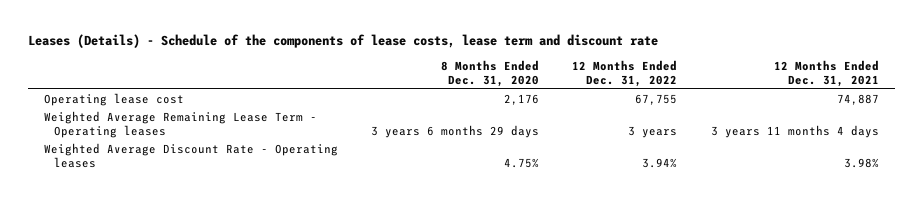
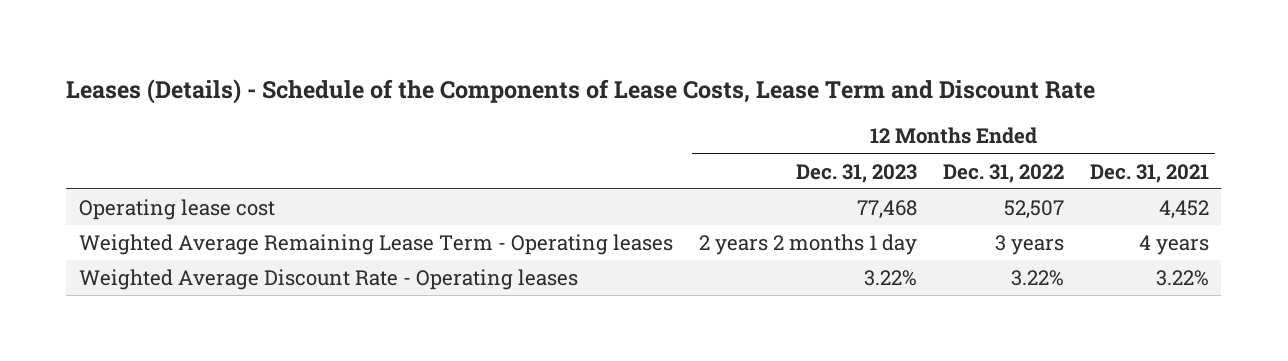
- Leases (Details) - Schedule of the components of lease costs, lease term and discount rate
+ Leases (Details) - Schedule of the Components of Lease Costs, Lease Term and Discount Rate
- | 8 Months Ended Dec. 31, 2020 | 12 Months Ended Dec. 31, 2022 | 12 Months Ended Dec. 31, 2021
+ | 12 Months Ended Dec. 31, 2023 | 12 Months Ended Dec. 31, 2022 | 12 Months Ended Dec. 31, 2021
- Operating lease cost | 2,176 | 67,755 | 74,887
- Weighted Average Remaining Lease Term - Operating leases | 3 years 6 months 29 days | 3 years | 3 years 11 months 4 days
- Weighted Average Discount Rate - Operating leases | 4.75% | 3.94% | 3.98%
+ Operating lease cost | 77,468 | 52,507 | 4,452
+ Weighted Average Remaining Lease Term - Operating leases | 2 years 2 months 1 day | 3 years | 4 years
+ Weighted Average Discount Rate - Operating leases | 3.22% | 3.22% | 3.22%

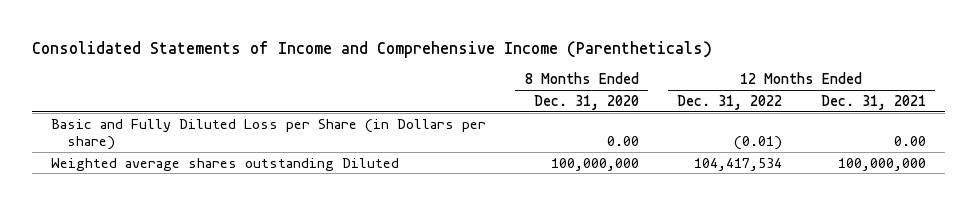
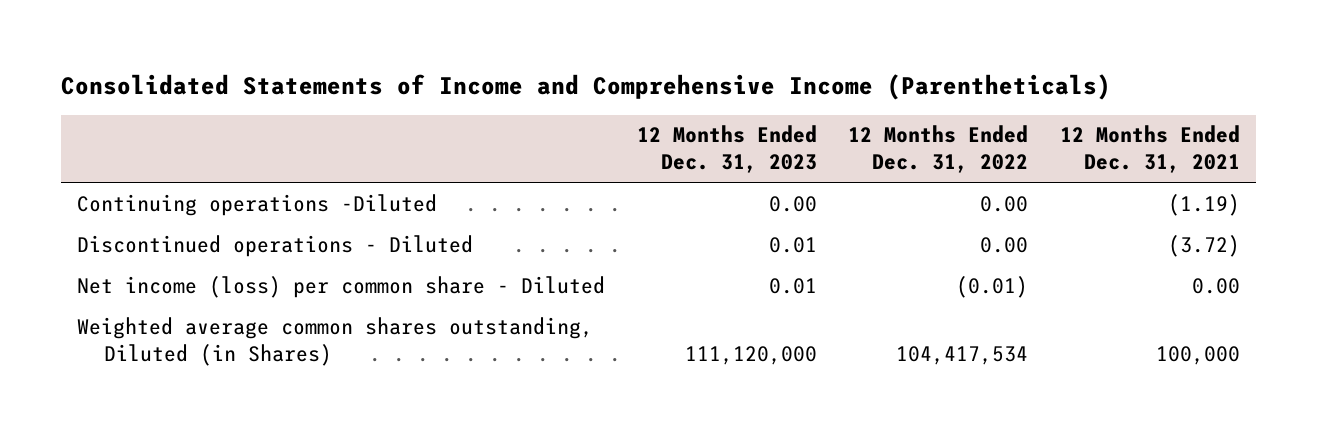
- | 8 Months Ended Dec. 31, 2020 | 12 Months Ended Dec. 31, 2022 | 12 Months Ended Dec. 31, 2021
+ | 12 Months Ended Dec. 31, 2023 | 12 Months Ended Dec. 31, 2022 | 12 Months Ended Dec. 31, 2021
- Basic and Fully Diluted Loss per Share (in Dollars per share) | 0.00 | (0.01) | 0.00
- Weighted average shares outstanding Diluted | 100,000,000 | 104,417,534 | 100,000,000
+ Continuing operations -Diluted | 0.00 | 0.00 | (1.19)
+ Discontinued operations - Diluted | 0.01 | 0.00 | (3.72)
+ Net income (loss) per common share - Diluted | 0.01 | (0.01) | 0.00
+ Weighted average common shares outstanding, Diluted (in Shares) | 111,120,000 | 104,417,534 | 100,000

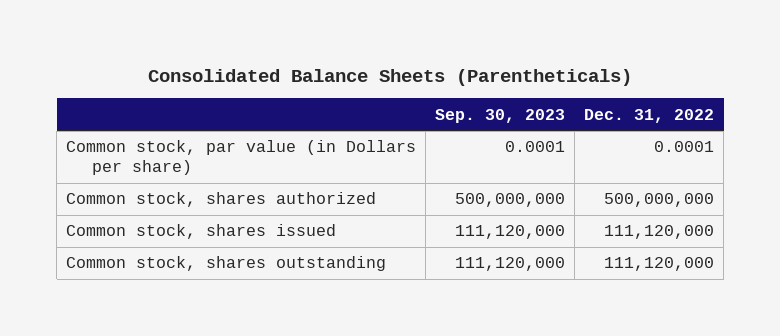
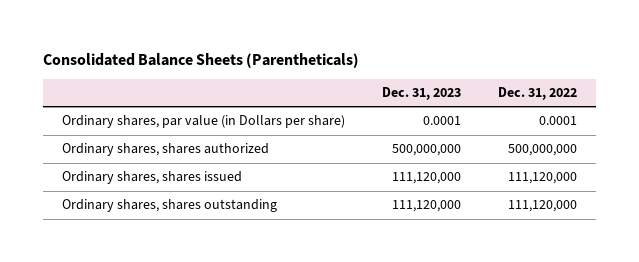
- | Sep. 30, 2023 | Dec. 31, 2022
+ | Dec. 31, 2023 | Dec. 31, 2022
- Common stock, par value (in Dollars per share) | 0.0001 | 0.0001
- Common stock, shares authorized | 500,000,000 | 500,000,000
- Common stock, shares issued | 111,120,000 | 111,120,000
- Common stock, shares outstanding | 111,120,000 | 111,120,000
+ Ordinary shares, par value (in Dollars per share) | 0.0001 | 0.0001
+ Ordinary shares, shares authorized | 500,000,000 | 500,000,000
+ Ordinary shares, shares issued | 111,120,000 | 111,120,000
+ Ordinary shares, shares outstanding | 111,120,000 | 111,120,000

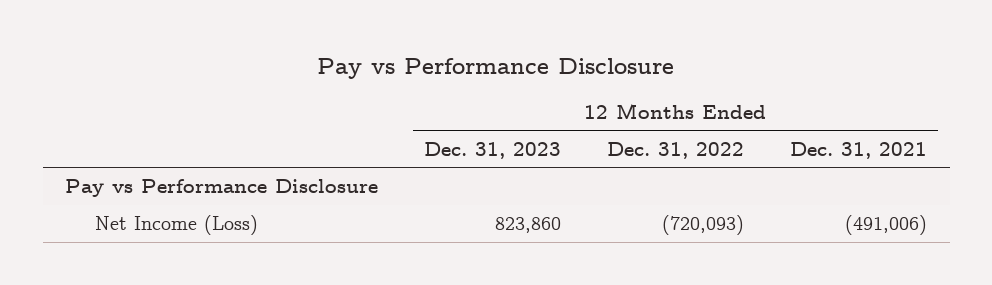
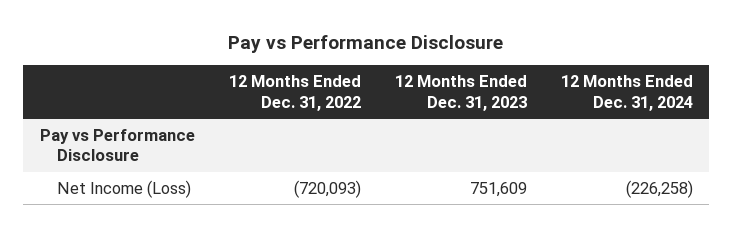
- | 12 Months Ended Dec. 31, 2023 | 12 Months Ended Dec. 31, 2022 | 12 Months Ended Dec. 31, 2021
+ | 12 Months Ended Dec. 31, 2022 | 12 Months Ended Dec. 31, 2023 | 12 Months Ended Dec. 31, 2024
- Net Income (Loss) | 823,860 | (720,093) | (491,006)
+ Net Income (Loss) | (720,093) | 751,609 | (226,258)

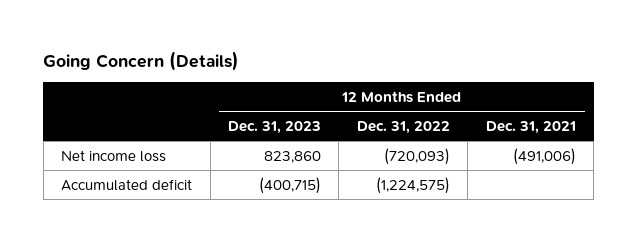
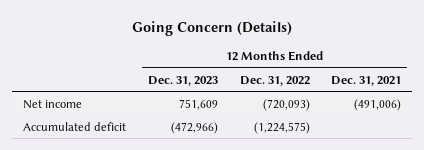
- Net income loss | 823,860 | (720,093) | (491,006)
- Accumulated deficit | (400,715) | (1,224,575) |
+ Net income | 751,609 | (720,093) | (491,006)
+ Accumulated deficit | (472,966) | (1,224,575) |

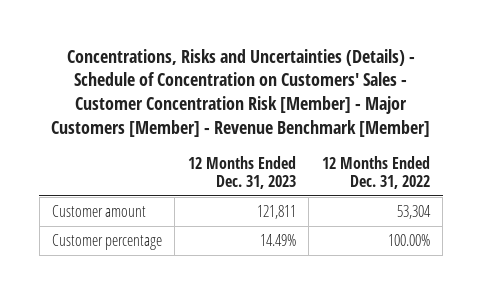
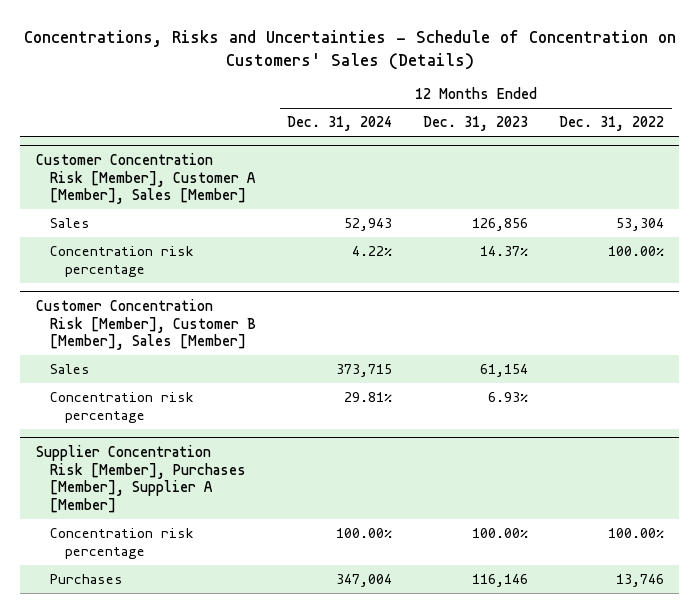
- Concentrations, Risks and Uncertainties (Details) - Schedule of Concentration on Customers' Sales - Customer Concentration Risk [Member] - Major Customers [Member] - Revenue Benchmark [Member]
+ Concentrations, Risks and Uncertainties - Schedule of Concentration on Customers' Sales (Details)
- | 12 Months Ended Dec. 31, 2023 | 12 Months Ended Dec. 31, 2022
+ | 12 Months Ended Dec. 31, 2024 | 12 Months Ended Dec. 31, 2023 | 12 Months Ended Dec. 31, 2022
- Customer amount | 121,811 | 53,304
- Customer percentage | 14.49% | 100.00%
+ Customer Concentration Risk [Member], Customer A [Member], Sales [Member]
+ Sales | 52,943 | 126,856 | 53,304
+ Concentration risk percentage | 4.22% | 14.37% | 100.00%
+ Customer Concentration Risk [Member], Customer B [Member], Sales [Member]
+ Sales | 373,715 | 61,154 |
+ Concentration risk percentage | 29.81% | 6.93% |
+ Supplier Concentration Risk [Member], Purchases [Member], Supplier A [Member]
+ Concentration risk percentage | 100.00% | 100.00% | 100.00%
+ Purchases | 347,004 | 116,146 | 13,746

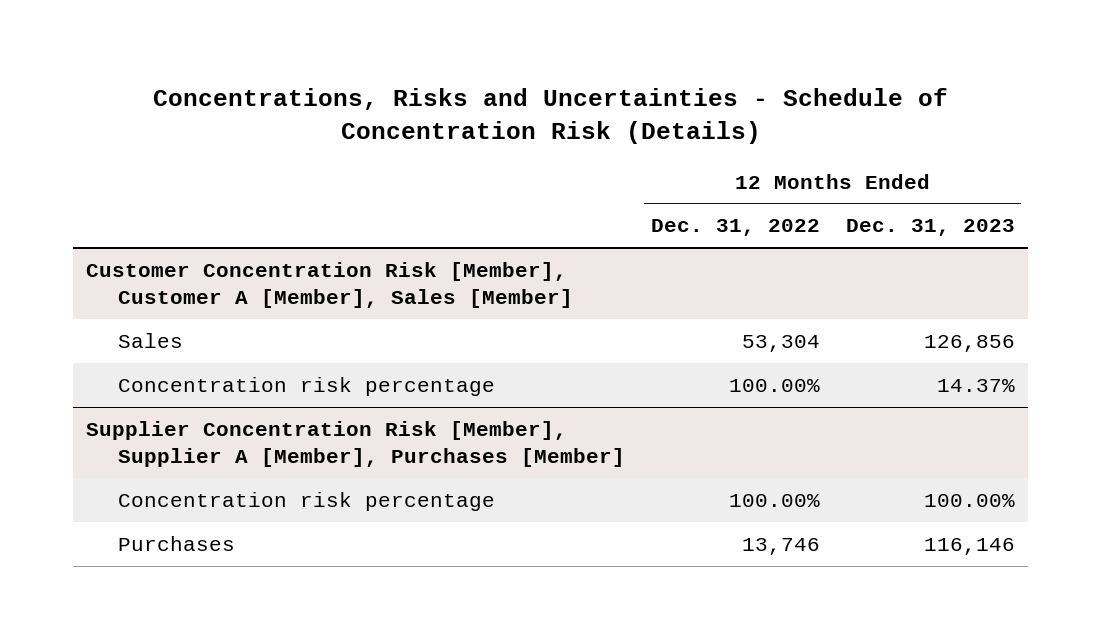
- Concentrations, Risks and Uncertainties - Schedule of Concentration on Customers' Sales (Details)
+ Concentrations, Risks and Uncertainties - Schedule of Concentration Risk (Details)
- | 12 Months Ended Dec. 31, 2024 | 12 Months Ended Dec. 31, 2023 | 12 Months Ended Dec. 31, 2022
+ | 12 Months Ended Dec. 31, 2022 | 12 Months Ended Dec. 31, 2023
- Customer Concentration Risk [Member], Customer B [Member], Sales [Member]
- Sales | 373,715 | 61,154 |
- Concentration risk percentage | 29.81% | 6.93% |
- Supplier Concentration Risk [Member], Purchases [Member], Supplier A [Member]
+ Supplier Concentration Risk [Member], Supplier A [Member], Purchases [Member]

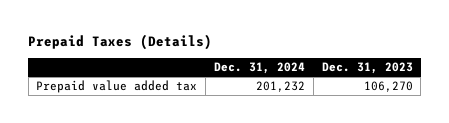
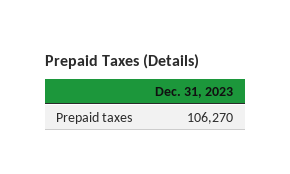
- | Dec. 31, 2024 | Dec. 31, 2023
+ | Dec. 31, 2023
- Prepaid value added tax | 201,232 | 106,270
+ Prepaid taxes | 106,270

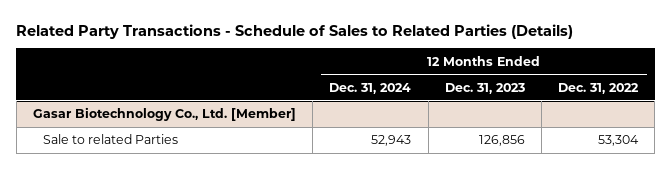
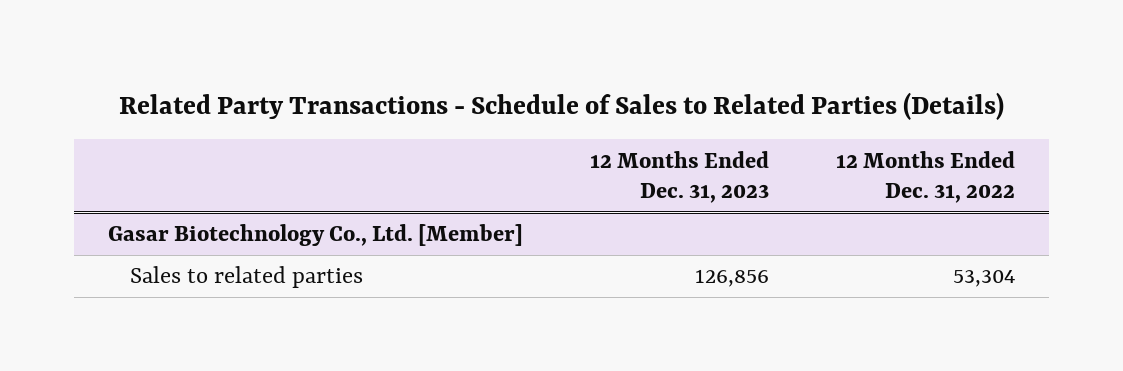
- | 12 Months Ended Dec. 31, 2024 | 12 Months Ended Dec. 31, 2023 | 12 Months Ended Dec. 31, 2022
+ | 12 Months Ended Dec. 31, 2023 | 12 Months Ended Dec. 31, 2022
@ Gasar Biotechnology Co., Ltd. [Member]
- Sale to related Parties | 52,943 | 126,856 | 53,304
+ Sales to related parties | 126,856 | 53,304

